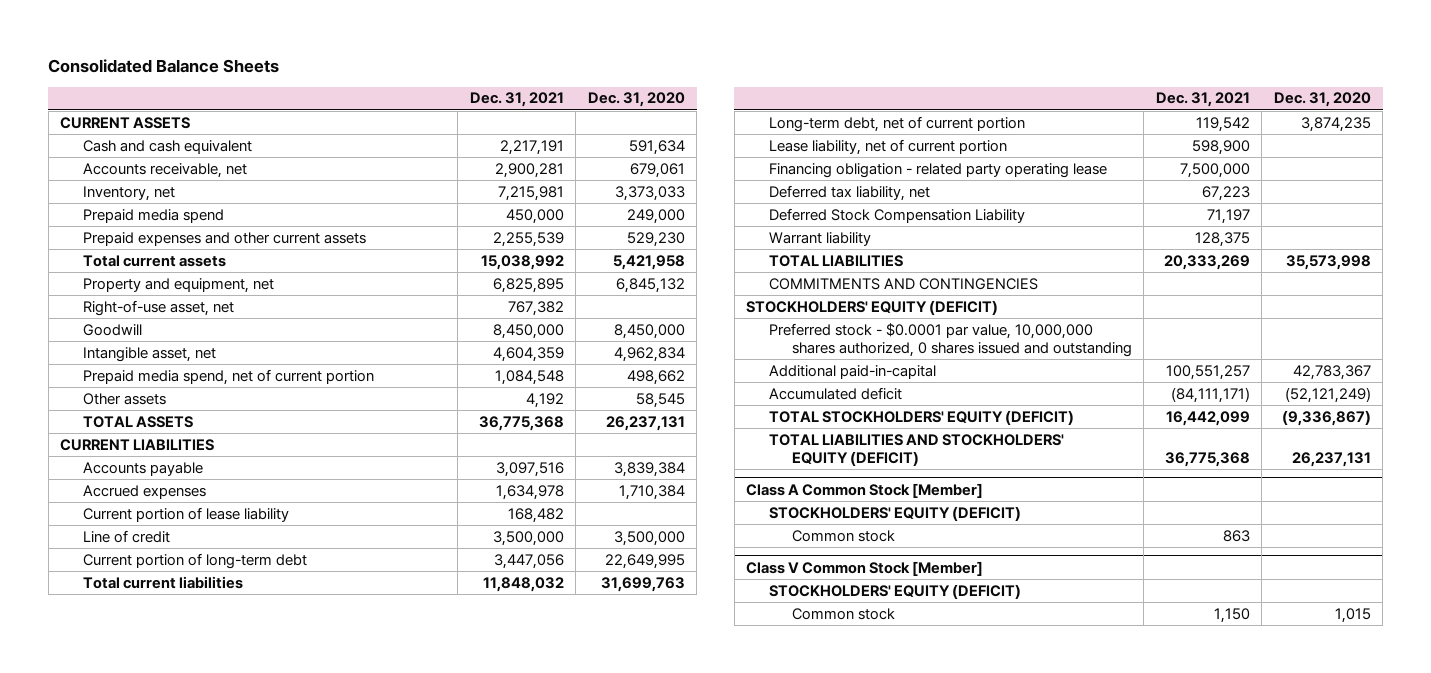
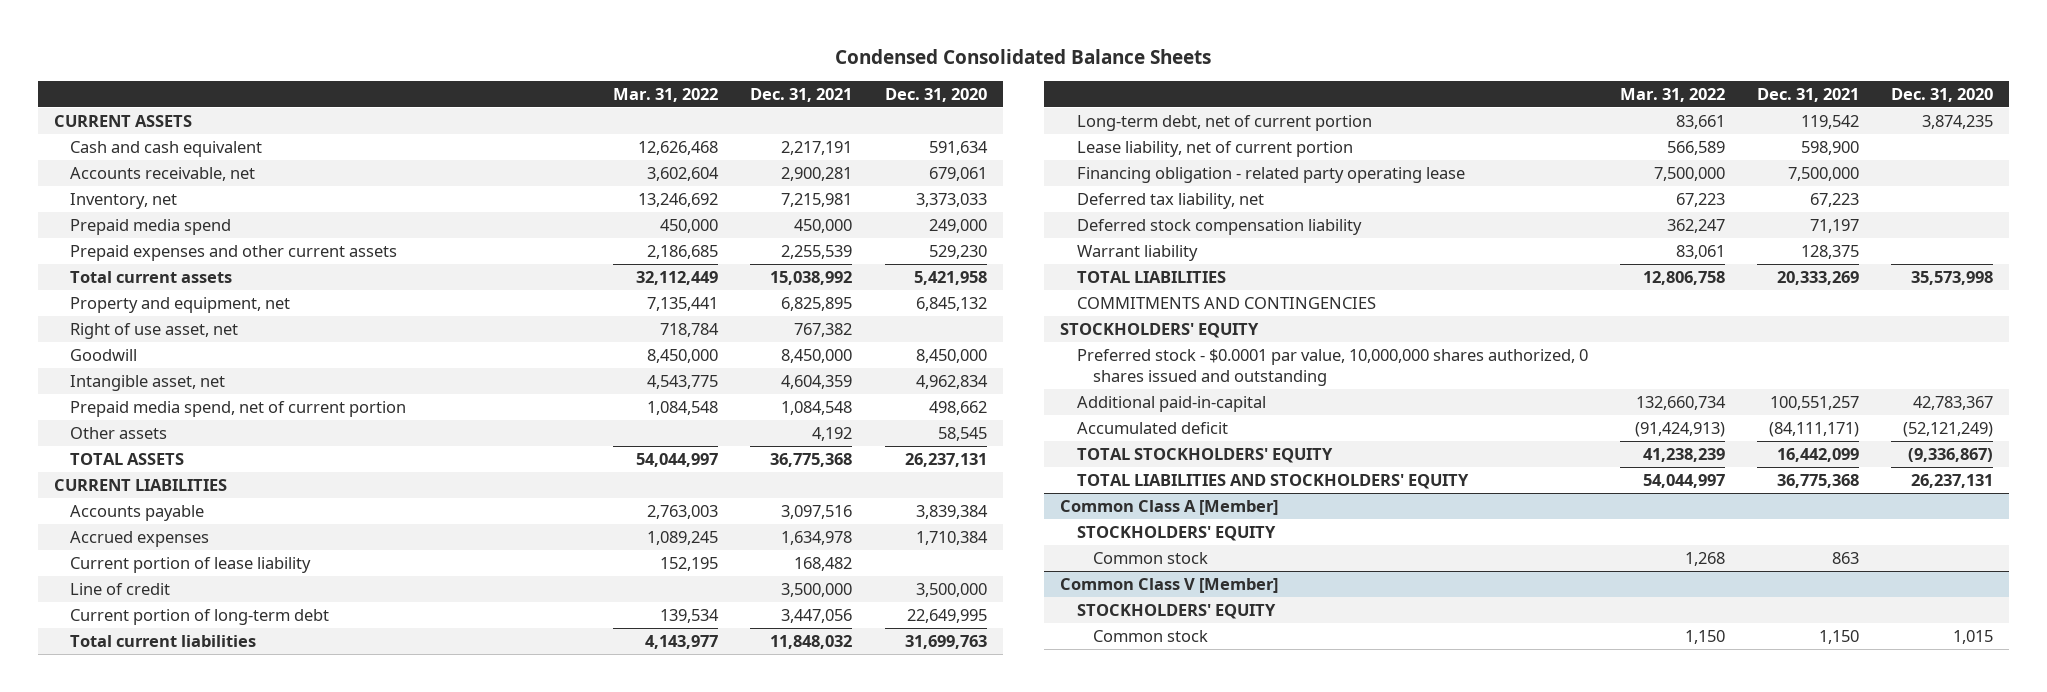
- Consolidated Balance Sheets
+ Condensed Consolidated Balance Sheets
- | Dec. 31, 2021 | Dec. 31, 2020
+ | Mar. 31, 2022 | Dec. 31, 2021 | Dec. 31, 2020
- Right-of-use asset, net | 767,382 |
+ Right of use asset, net | 718,784 | 767,382 |
- Deferred Stock Compensation Liability | 71,197 |
+ Deferred stock compensation liability | 362,247 | 71,197 |
- STOCKHOLDERS' EQUITY (DEFICIT)
+ STOCKHOLDERS' EQUITY
- TOTAL STOCKHOLDERS' EQUITY (DEFICIT) | 16,442,099 | (9,336,867)
- TOTAL LIABILITIES AND STOCKHOLDERS' EQUITY (DEFICIT) | 36,775,368 | 26,237,131
- Class A Common Stock [Member]
- STOCKHOLDERS' EQUITY (DEFICIT)
+ TOTAL STOCKHOLDERS' EQUITY | 41,238,239 | 16,442,099 | (9,336,867)
+ TOTAL LIABILITIES AND STOCKHOLDERS' EQUITY | 54,044,997 | 36,775,368 | 26,237,131
+ Common Class A [Member]
+ STOCKHOLDERS' EQUITY
- Class V Common Stock [Member]
- STOCKHOLDERS' EQUITY (DEFICIT)
+ Common Class V [Member]
+ STOCKHOLDERS' EQUITY

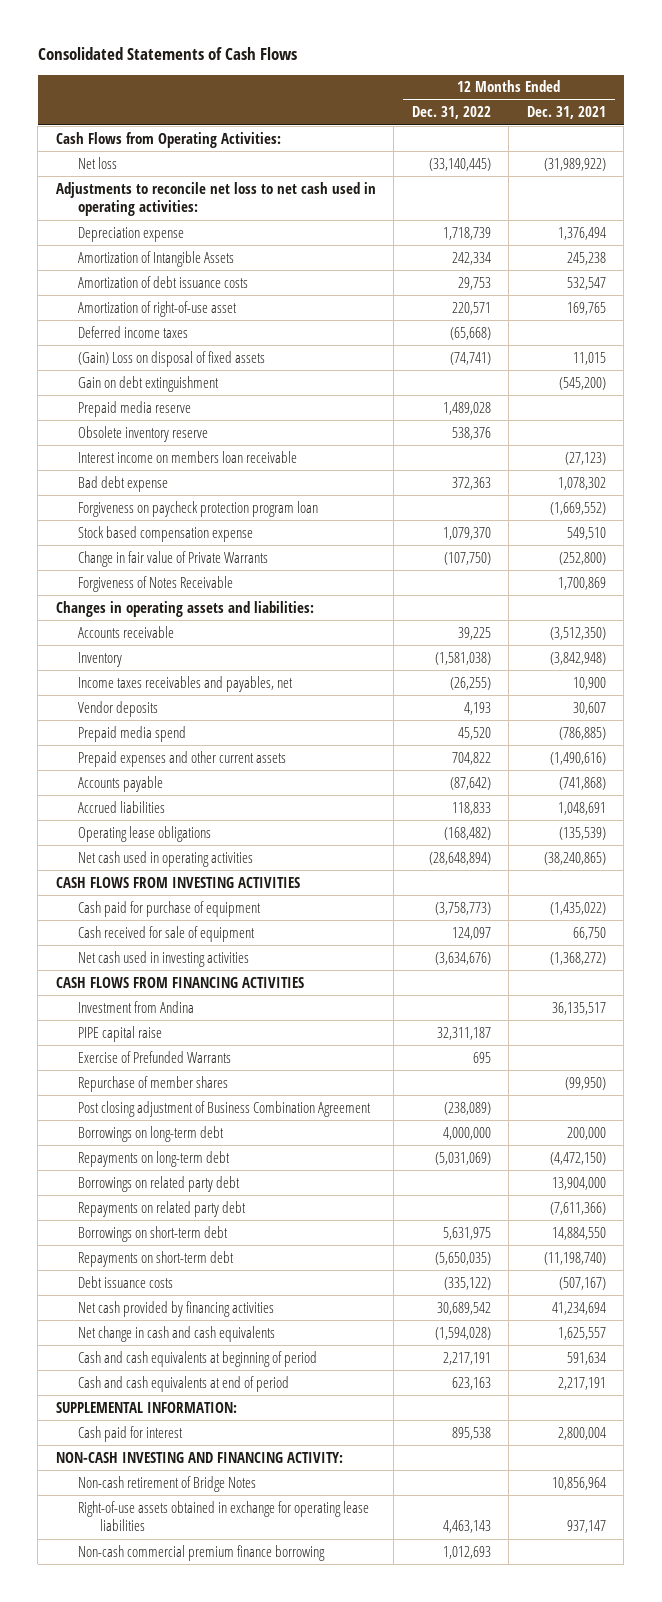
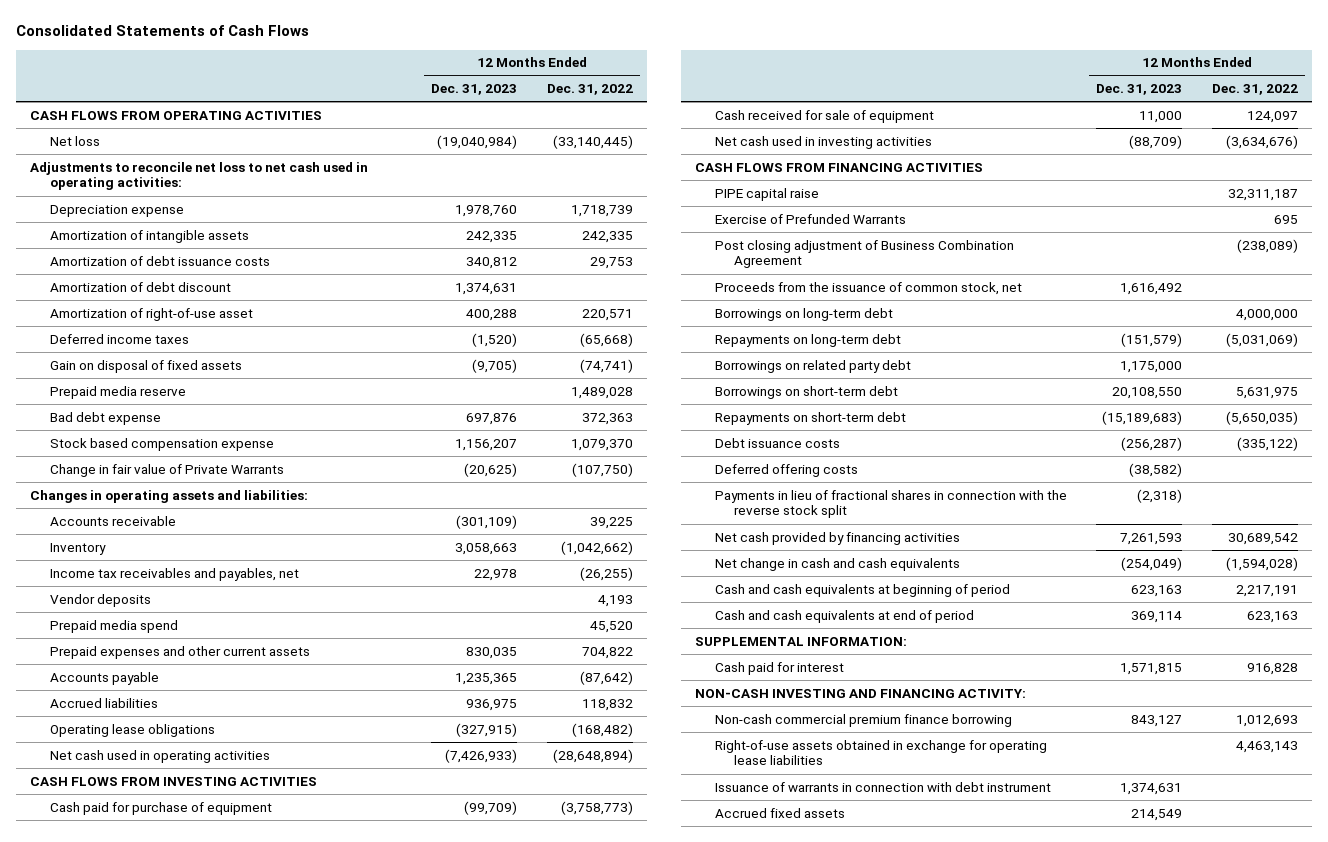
- | 12 Months Ended Dec. 31, 2022 | 12 Months Ended Dec. 31, 2021
+ | 12 Months Ended Dec. 31, 2023 | 12 Months Ended Dec. 31, 2022
- Cash Flows from Operating Activities:
+ CASH FLOWS FROM OPERATING ACTIVITIES
- Amortization of Intangible Assets | 242,334 | 245,238
+ Amortization of intangible assets | 242,335 | 242,335
+ Amortization of debt discount | 1,374,631 |
- (Gain) Loss on disposal of fixed assets | (74,741) | 11,015
- Gain on debt extinguishment | | (545,200)
+ Gain on disposal of fixed assets | (9,705) | (74,741)
- Obsolete inventory reserve | 538,376 |
- Interest income on members loan receivable | | (27,123)
- Forgiveness on paycheck protection program loan | | (1,669,552)
- Forgiveness of Notes Receivable | | 1,700,869
- Inventory | (1,581,038) | (3,842,948)
- Income taxes receivables and payables, net | (26,255) | 10,900
+ Inventory | 3,058,663 | (1,042,662)
+ Income tax receivables and payables, net | 22,978 | (26,255)
- Accrued liabilities | 118,833 | 1,048,691
+ Accrued liabilities | 936,975 | 118,832
- Investment from Andina | | 36,135,517
- Repurchase of member shares | | (99,950)
+ Proceeds from the issuance of common stock, net | 1,616,492 |
- Repayments on related party debt | | (7,611,366)
+ Deferred offering costs | (38,582) |
+ Payments in lieu of fractional shares in connection with the reverse stock split | (2,318) |
- Cash paid for interest | 895,538 | 2,800,004
+ Cash paid for interest | 1,571,815 | 916,828
- Non-cash retirement of Bridge Notes | | 10,856,964
moved down: Right-of-use assets obtained in exchange for operating lease liabilities | | 4,463,143
+ Issuance of warrants in connection with debt instrument | 1,374,631 |
+ Accrued fixed assets | 214,549 |

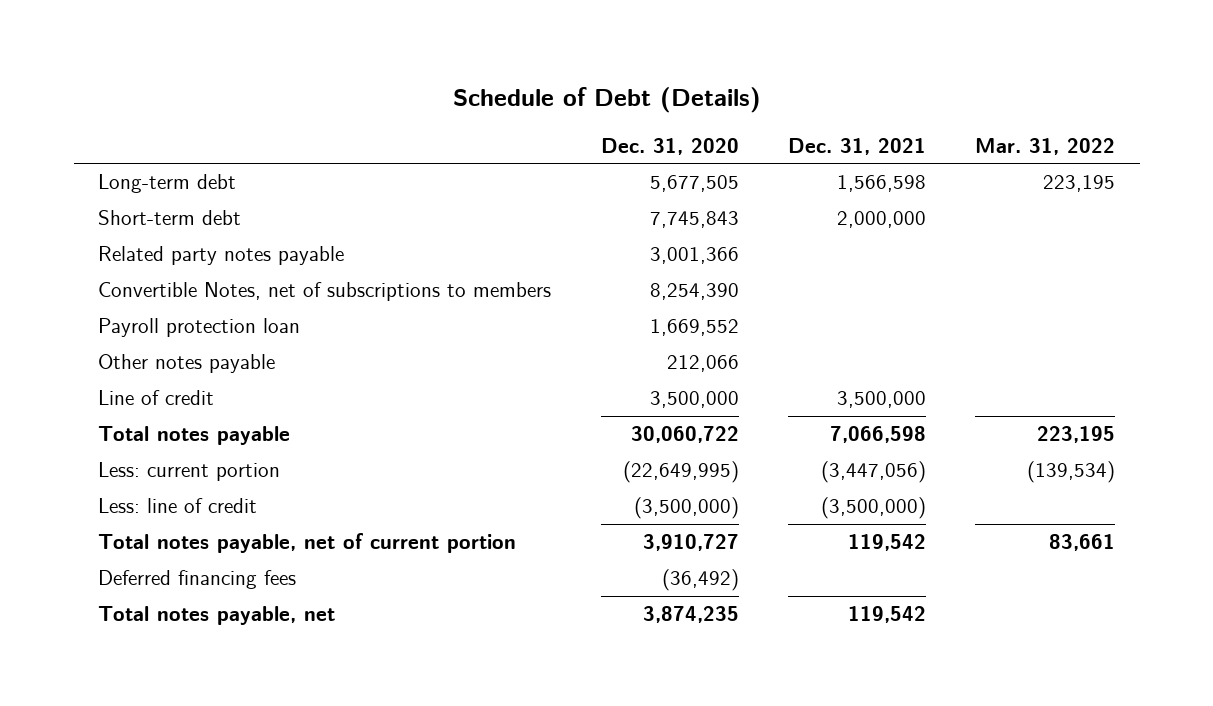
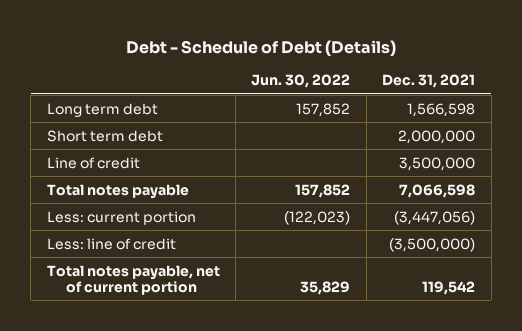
- Schedule of Debt (Details)
+ Debt - Schedule of Debt (Details)
- | Dec. 31, 2020 | Dec. 31, 2021 | Mar. 31, 2022
+ | Jun. 30, 2022 | Dec. 31, 2021
- Long-term debt | 5,677,505 | 1,566,598 | 223,195
- Short-term debt | 7,745,843 | 2,000,000 |
- Related party notes payable | 3,001,366 | |
- Convertible Notes, net of subscriptions to members | 8,254,390 | |
- Payroll protection loan | 1,669,552 | |
- Other notes payable | 212,066 | |
+ Long term debt | 157,852 | 1,566,598
+ Short term debt | | 2,000,000
- Deferred financing fees | (36,492) | |
- Total notes payable, net | 3,874,235 | 119,542 |

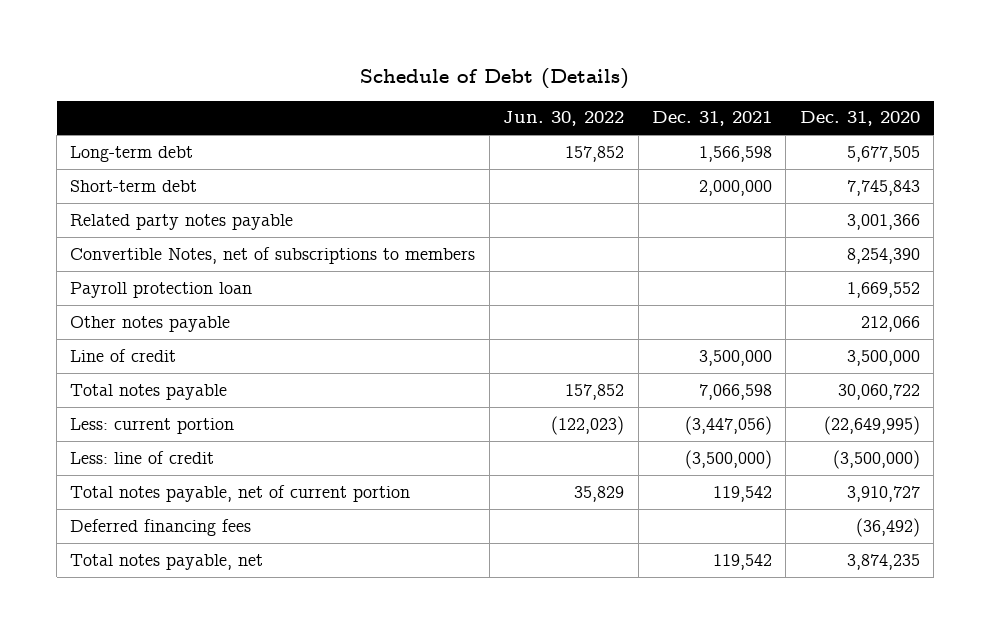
- Debt - Schedule of Debt (Details)
+ Schedule of Debt (Details)
- | Jun. 30, 2022 | Dec. 31, 2021
+ | Jun. 30, 2022 | Dec. 31, 2021 | Dec. 31, 2020
- Long term debt | 157,852 | 1,566,598
- Short term debt | | 2,000,000
+ Long-term debt | 157,852 | 1,566,598 | 5,677,505
+ Short-term debt | | 2,000,000 | 7,745,843
+ Related party notes payable | | | 3,001,366
+ Convertible Notes, net of subscriptions to members | | | 8,254,390
+ Payroll protection loan | | | 1,669,552
+ Other notes payable | | | 212,066
+ Deferred financing fees | | | (36,492)
+ Total notes payable, net | | 119,542 | 3,874,235

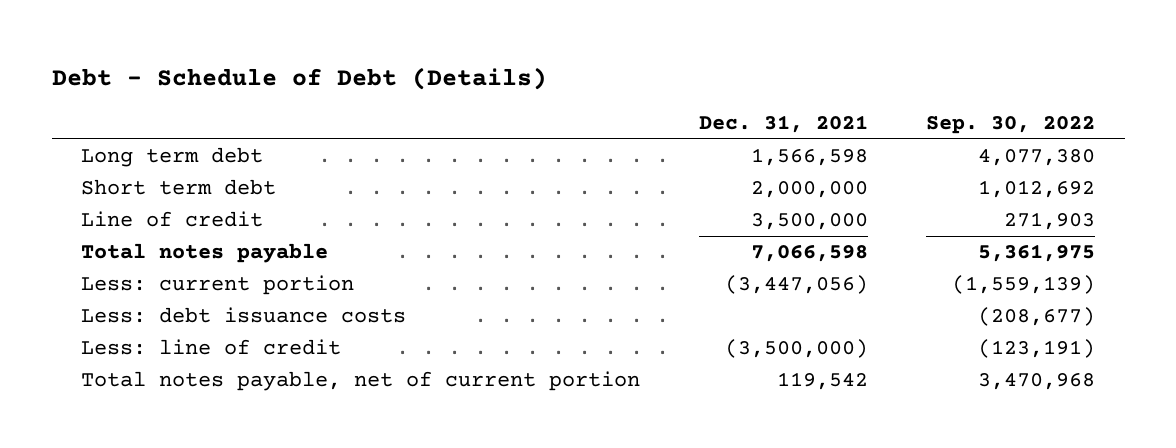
- Schedule of Debt (Details)
+ Debt - Schedule of Debt (Details)
- | Jun. 30, 2022 | Dec. 31, 2021 | Dec. 31, 2020
+ | Dec. 31, 2021 | Sep. 30, 2022
- Long-term debt | 157,852 | 1,566,598 | 5,677,505
- Short-term debt | | 2,000,000 | 7,745,843
- Related party notes payable | | | 3,001,366
- Convertible Notes, net of subscriptions to members | | | 8,254,390
- Payroll protection loan | | | 1,669,552
- Other notes payable | | | 212,066
+ Long term debt | 1,566,598 | 4,077,380
+ Short term debt | 2,000,000 | 1,012,692
+ Less: debt issuance costs | | (208,677)
- Deferred financing fees | | | (36,492)
- Total notes payable, net | | 119,542 | 3,874,235

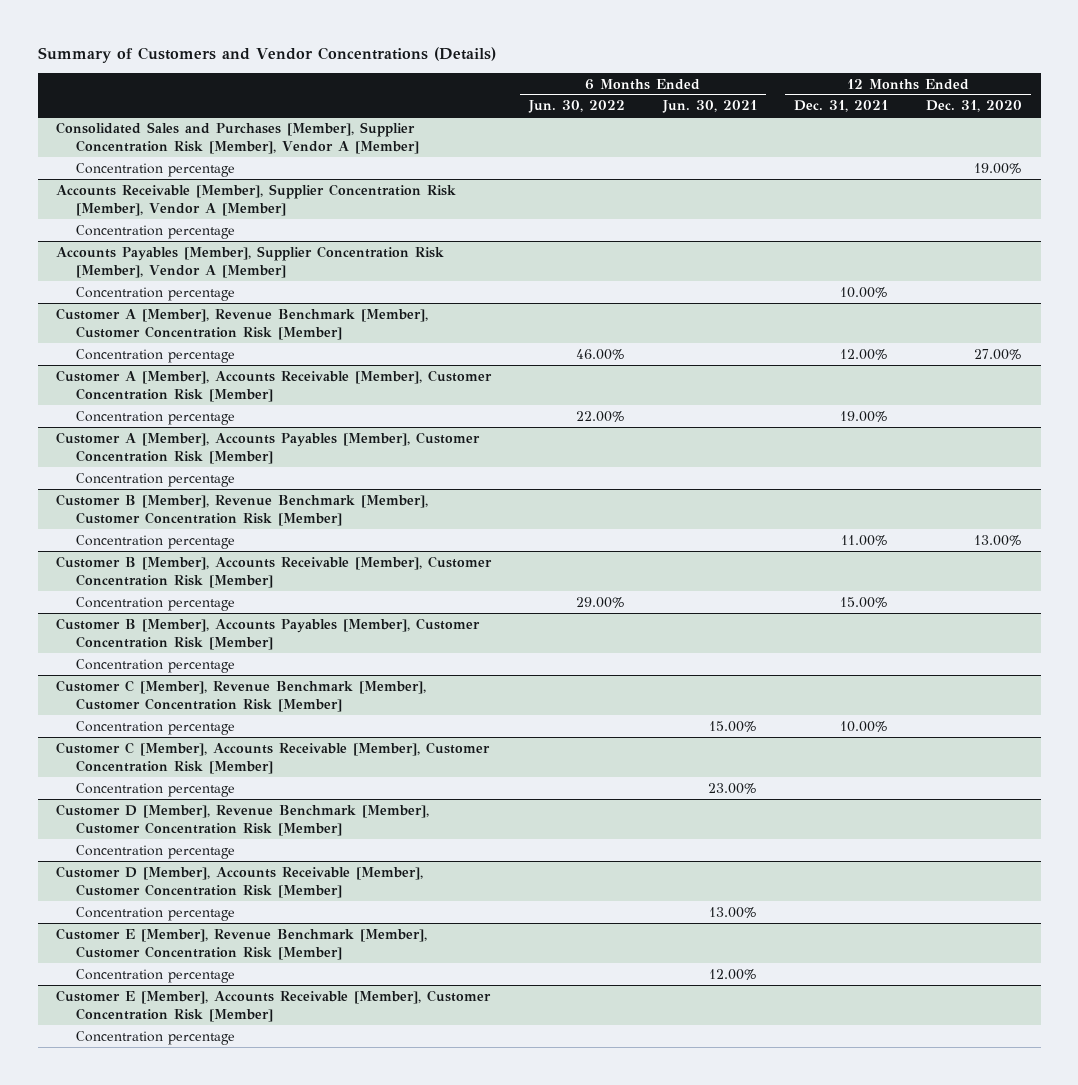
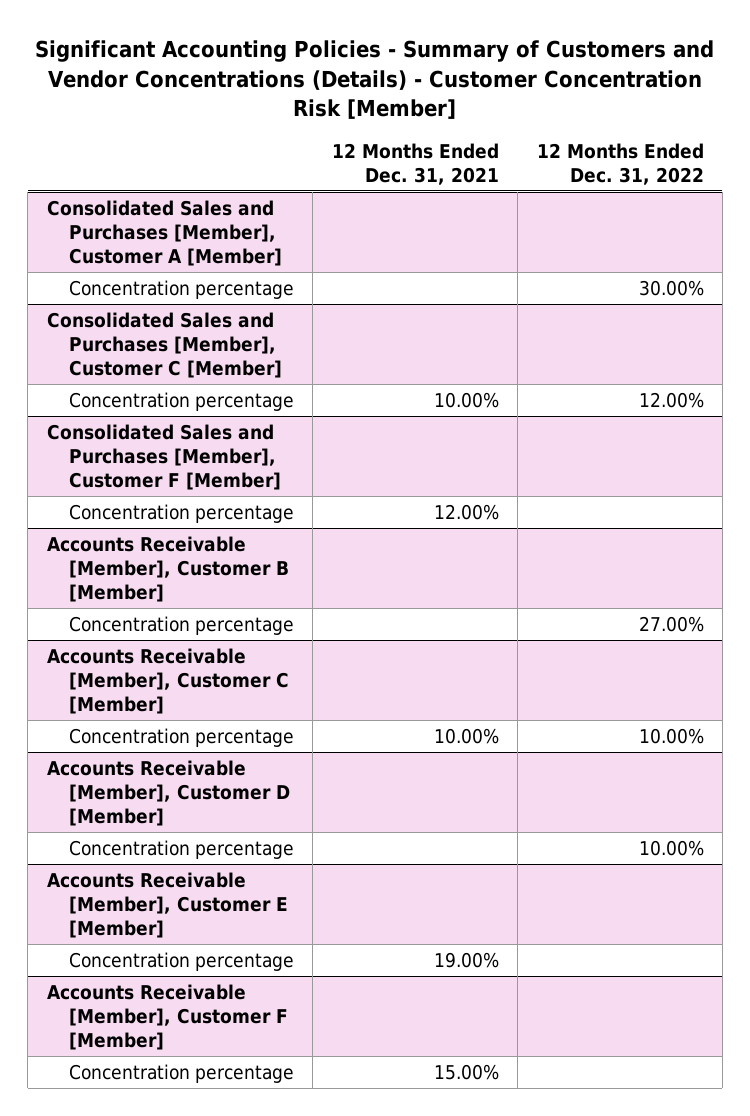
- Summary of Customers and Vendor Concentrations (Details)
+ Significant Accounting Policies - Summary of Customers and Vendor Concentrations (Details) - Customer Concentration Risk [Member]
- | 6 Months Ended Jun. 30, 2022 | 6 Months Ended Jun. 30, 2021 | 12 Months Ended Dec. 31, 2021 | 12 Months Ended Dec. 31, 2020
+ | 12 Months Ended Dec. 31, 2021 | 12 Months Ended Dec. 31, 2022
- Consolidated Sales and Purchases [Member], Supplier Concentration Risk [Member], Vendor A [Member]
- Concentration percentage | | | | 19.00%
- Accounts Receivable [Member], Supplier Concentration Risk [Member], Vendor A [Member]
+ Consolidated Sales and Purchases [Member], Customer A [Member]
- Accounts Payables [Member], Supplier Concentration Risk [Member], Vendor A [Member]
+ Consolidated Sales and Purchases [Member], Customer C [Member]
- Customer A [Member], Revenue Benchmark [Member], Customer Concentration Risk [Member]
+ Consolidated Sales and Purchases [Member], Customer F [Member]
- Customer A [Member], Accounts Receivable [Member], Customer Concentration Risk [Member]
- Concentration percentage | 22.00% | | 19.00% |
- Customer A [Member], Accounts Payables [Member], Customer Concentration Risk [Member]
- Concentration percentage
- Customer B [Member], Revenue Benchmark [Member], Customer Concentration Risk [Member]
- Concentration percentage | | | 11.00% | 13.00%
- Customer B [Member], Accounts Receivable [Member], Customer Concentration Risk [Member]
- Concentration percentage | 29.00% | | 15.00% |
- Customer B [Member], Accounts Payables [Member], Customer Concentration Risk [Member]
+ Accounts Receivable [Member], Customer B [Member]
- Customer C [Member], Revenue Benchmark [Member], Customer Concentration Risk [Member]
+ Accounts Receivable [Member], Customer C [Member]
- Customer C [Member], Accounts Receivable [Member], Customer Concentration Risk [Member]
- Concentration percentage | | 23.00% | |
- Customer D [Member], Revenue Benchmark [Member], Customer Concentration Risk [Member]
- Concentration percentage
- Customer D [Member], Accounts Receivable [Member], Customer Concentration Risk [Member]
- Concentration percentage | | 13.00% | |
- Customer E [Member], Revenue Benchmark [Member], Customer Concentration Risk [Member]
- Concentration percentage | | 12.00% | |
- Customer E [Member], Accounts Receivable [Member], Customer Concentration Risk [Member]
+ Accounts Receivable [Member], Customer D [Member]
+ Accounts Receivable [Member], Customer E [Member]
+ Concentration percentage | 19.00% |
+ Accounts Receivable [Member], Customer F [Member]
+ Concentration percentage | 15.00% |

